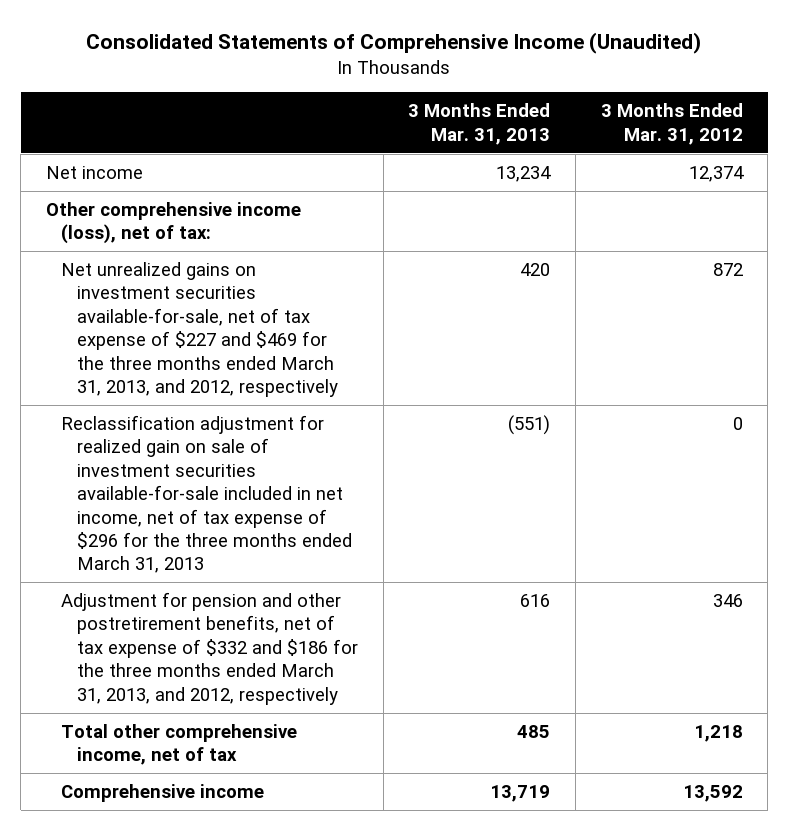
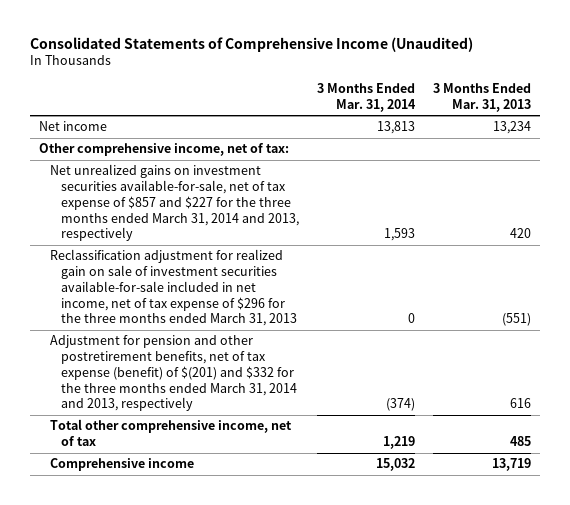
- | 3 Months Ended Mar. 31, 2013 | 3 Months Ended Mar. 31, 2012
+ | 3 Months Ended Mar. 31, 2014 | 3 Months Ended Mar. 31, 2013
- Other comprehensive income (loss), net of tax:
- Net unrealized gains on investment securities available-for-sale, net of tax expense of $227 and $469 for the three months ended March 31, 2013, and 2012, respectively | 420 | 872
+ Other comprehensive income, net of tax:
+ Net unrealized gains on investment securities available-for-sale, net of tax expense of $857 and $227 for the three months ended March 31, 2014 and 2013, respectively | 1,593 | 420
- Adjustment for pension and other postretirement benefits, net of tax expense of $332 and $186 for the three months ended March 31, 2013, and 2012, respectively | 616 | 346
+ Adjustment for pension and other postretirement benefits, net of tax expense (benefit) of $(201) and $332 for the three months ended March 31, 2014 and 2013, respectively | (374) | 616

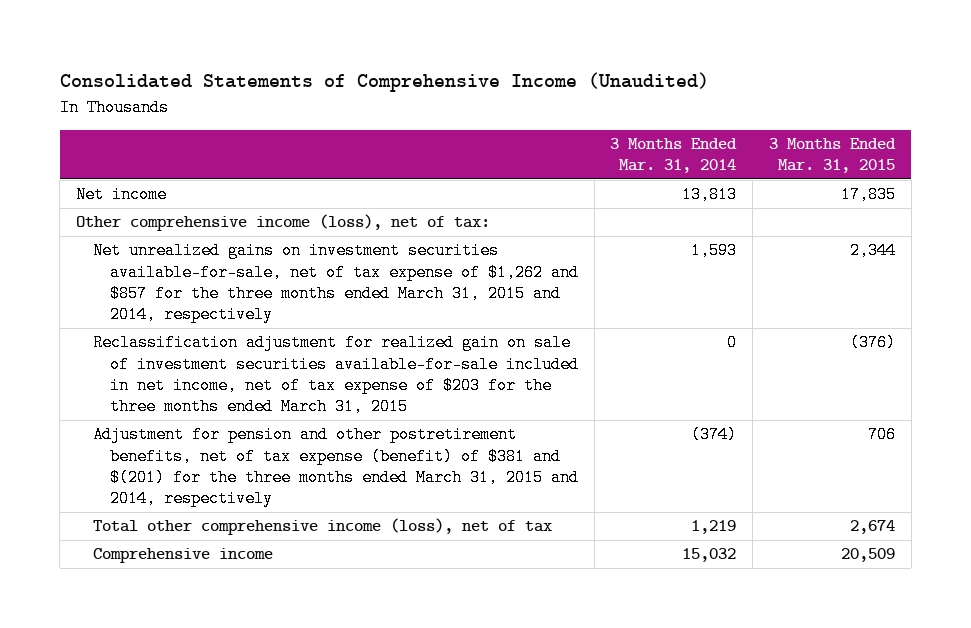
- | 3 Months Ended Mar. 31, 2014 | 3 Months Ended Mar. 31, 2013
+ | 3 Months Ended Mar. 31, 2014 | 3 Months Ended Mar. 31, 2015
- Other comprehensive income, net of tax:
- Net unrealized gains on investment securities available-for-sale, net of tax expense of $857 and $227 for the three months ended March 31, 2014 and 2013, respectively | 1,593 | 420
- Reclassification adjustment for realized gain on sale of investment securities available-for-sale included in net income, net of tax expense of $296 for the three months ended March 31, 2013 | 0 | (551)
- Adjustment for pension and other postretirement benefits, net of tax expense (benefit) of $(201) and $332 for the three months ended March 31, 2014 and 2013, respectively | (374) | 616
- Total other comprehensive income, net of tax | 1,219 | 485
+ Other comprehensive income (loss), net of tax:
+ Net unrealized gains on investment securities available-for-sale, net of tax expense of $1,262 and $857 for the three months ended March 31, 2015 and 2014, respectively | 1,593 | 2,344
+ Reclassification adjustment for realized gain on sale of investment securities available-for-sale included in net income, net of tax expense of $203 for the three months ended March 31, 2015 | 0 | (376)
+ Adjustment for pension and other postretirement benefits, net of tax expense (benefit) of $381 and $(201) for the three months ended March 31, 2015 and 2014, respectively | (374) | 706
+ Total other comprehensive income (loss), net of tax | 1,219 | 2,674

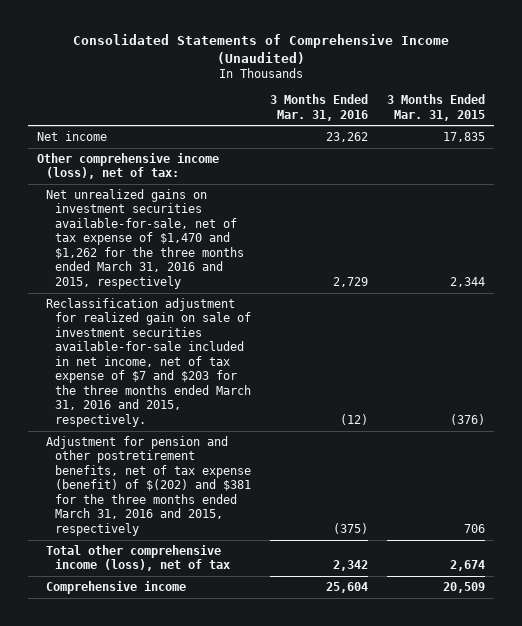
- | 3 Months Ended Mar. 31, 2014 | 3 Months Ended Mar. 31, 2015
+ | 3 Months Ended Mar. 31, 2016 | 3 Months Ended Mar. 31, 2015
- Net unrealized gains on investment securities available-for-sale, net of tax expense of $1,262 and $857 for the three months ended March 31, 2015 and 2014, respectively | 1,593 | 2,344
- Reclassification adjustment for realized gain on sale of investment securities available-for-sale included in net income, net of tax expense of $203 for the three months ended March 31, 2015 | 0 | (376)
- Adjustment for pension and other postretirement benefits, net of tax expense (benefit) of $381 and $(201) for the three months ended March 31, 2015 and 2014, respectively | (374) | 706
+ Net unrealized gains on investment securities available-for-sale, net of tax expense of $1,470 and $1,262 for the three months ended March 31, 2016 and 2015, respectively | 2,729 | 2,344
+ Reclassification adjustment for realized gain on sale of investment securities available-for-sale included in net income, net of tax expense of $7 and $203 for the three months ended March 31, 2016 and 2015, respectively. | (12) | (376)
+ Adjustment for pension and other postretirement benefits, net of tax expense (benefit) of $(202) and $381 for the three months ended March 31, 2016 and 2015, respectively | (375) | 706

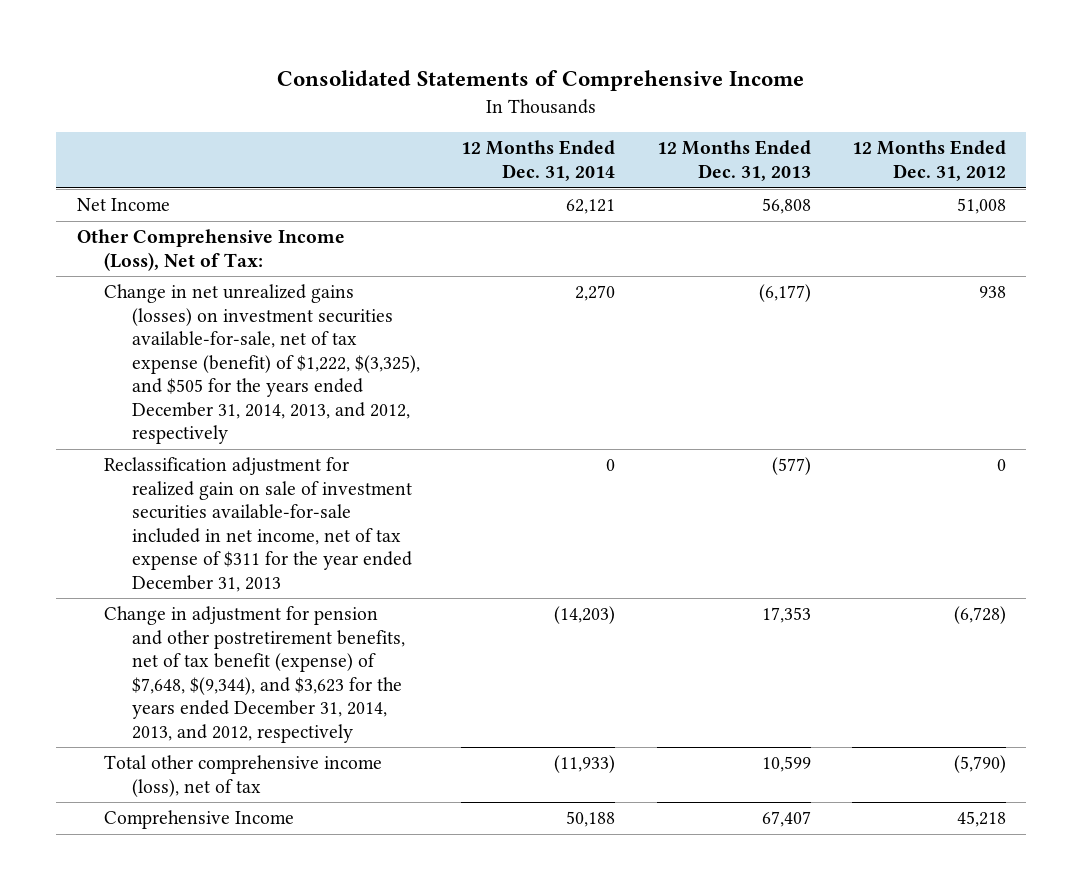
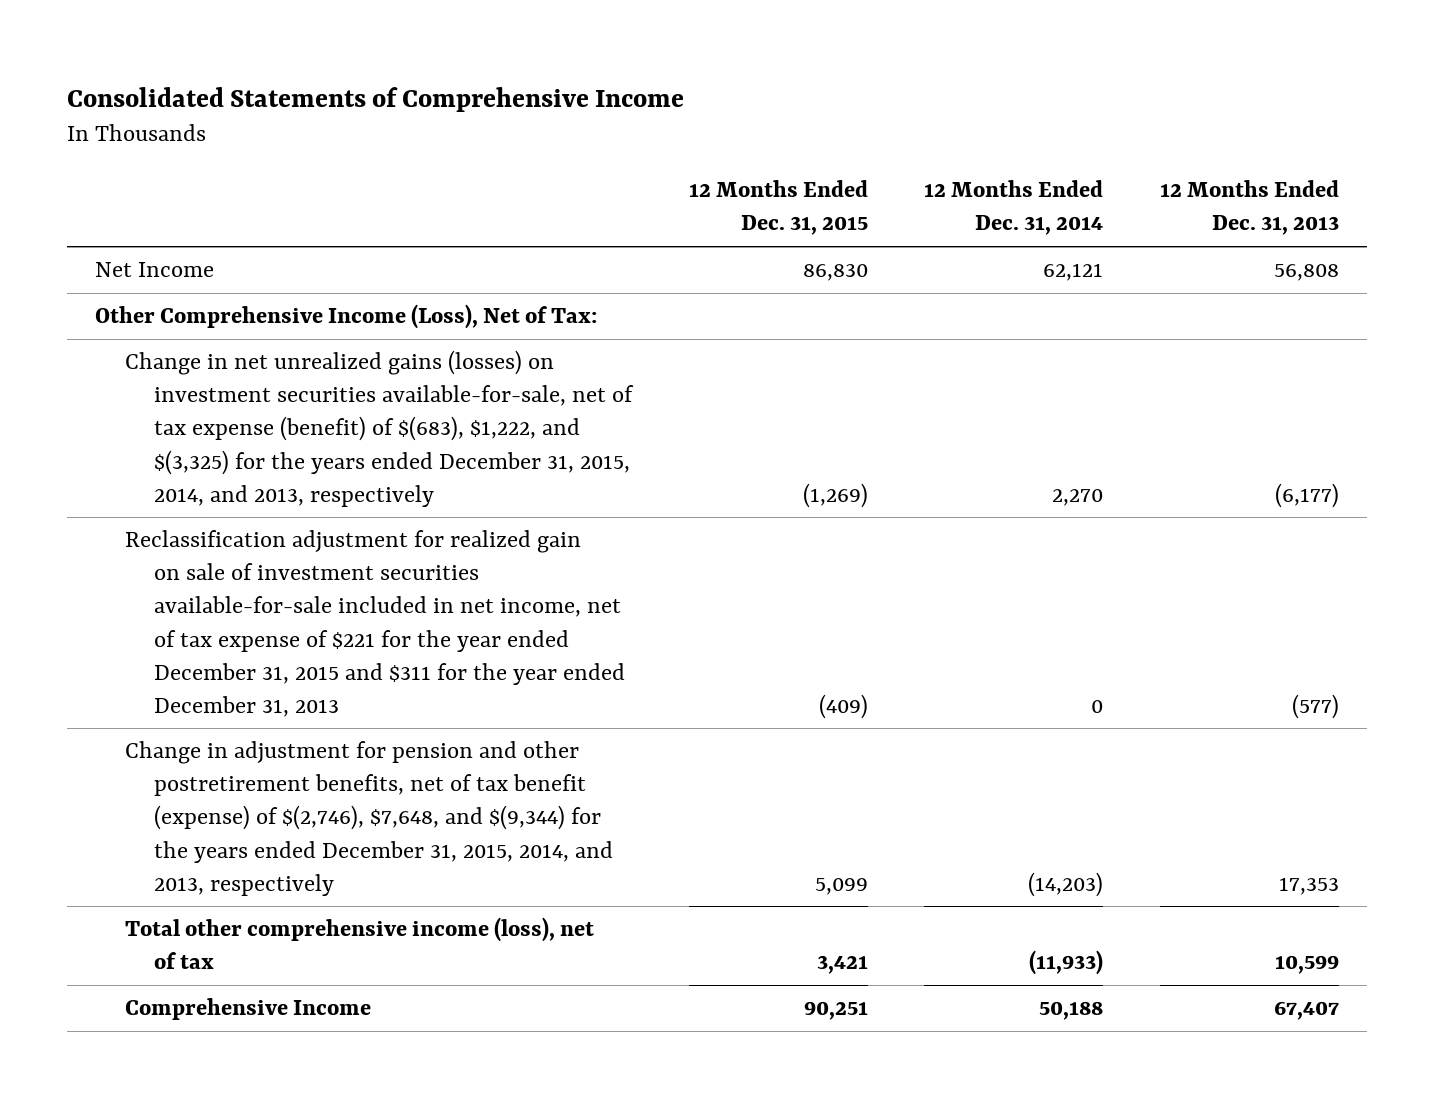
- | 12 Months Ended Dec. 31, 2014 | 12 Months Ended Dec. 31, 2013 | 12 Months Ended Dec. 31, 2012
+ | 12 Months Ended Dec. 31, 2015 | 12 Months Ended Dec. 31, 2014 | 12 Months Ended Dec. 31, 2013
- Change in net unrealized gains (losses) on investment securities available-for-sale, net of tax expense (benefit) of $1,222, $(3,325), and $505 for the years ended December 31, 2014, 2013, and 2012, respectively | 2,270 | (6,177) | 938
- Reclassification adjustment for realized gain on sale of investment securities available-for-sale included in net income, net of tax expense of $311 for the year ended December 31, 2013 | 0 | (577) | 0
- Change in adjustment for pension and other postretirement benefits, net of tax benefit (expense) of $7,648, $(9,344), and $3,623 for the years ended December 31, 2014, 2013, and 2012, respectively | (14,203) | 17,353 | (6,728)
+ Change in net unrealized gains (losses) on investment securities available-for-sale, net of tax expense (benefit) of $(683), $1,222, and $(3,325) for the years ended December 31, 2015, 2014, and 2013, respectively | (1,269) | 2,270 | (6,177)
+ Reclassification adjustment for realized gain on sale of investment securities available-for-sale included in net income, net of tax expense of $221 for the year ended December 31, 2015 and $311 for the year ended December 31, 2013 | (409) | 0 | (577)
+ Change in adjustment for pension and other postretirement benefits, net of tax benefit (expense) of $(2,746), $7,648, and $(9,344) for the years ended December 31, 2015, 2014, and 2013, respectively | 5,099 | (14,203) | 17,353

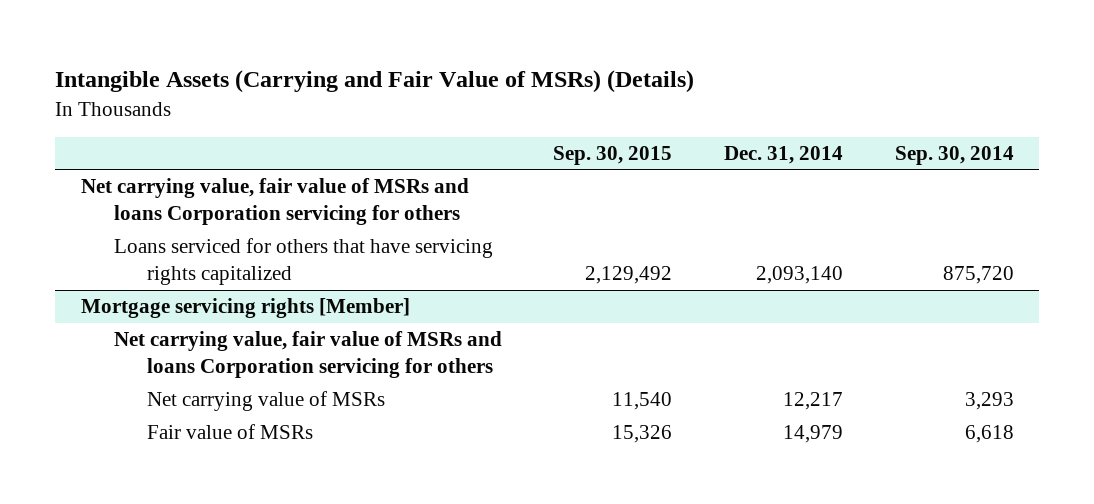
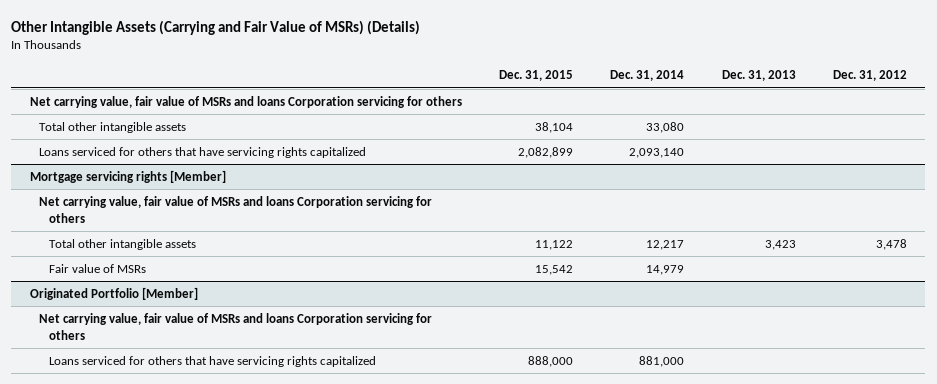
- Intangible Assets (Carrying and Fair Value of MSRs) (Details)
+ Other Intangible Assets (Carrying and Fair Value of MSRs) (Details)
- | Sep. 30, 2015 | Dec. 31, 2014 | Sep. 30, 2014
+ | Dec. 31, 2015 | Dec. 31, 2014 | Dec. 31, 2013 | Dec. 31, 2012
+ Total other intangible assets | 38,104 | 33,080 | |
@ Mortgage servicing rights [Member]
- Net carrying value of MSRs | 11,540 | 12,217 | 3,293
+ Total other intangible assets | 11,122 | 12,217 | 3,423 | 3,478
+ Originated Portfolio [Member]
+ Net carrying value, fair value of MSRs and loans Corporation servicing for others
+ Loans serviced for others that have servicing rights capitalized | 888,000 | 881,000 | |

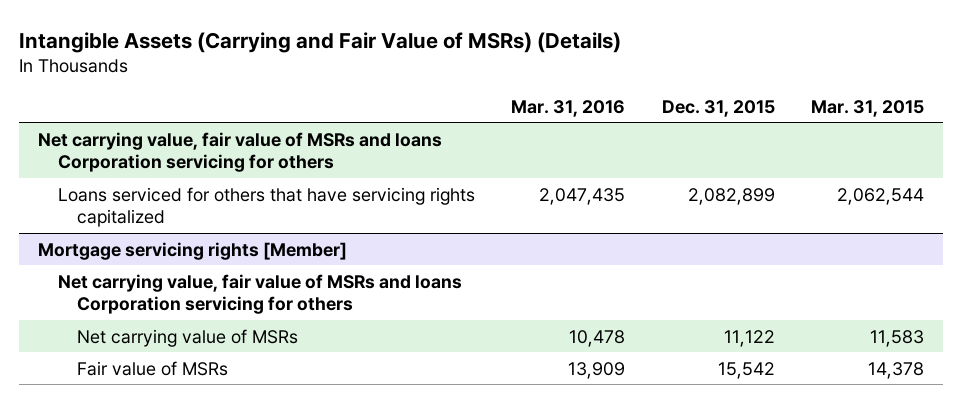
- Other Intangible Assets (Carrying and Fair Value of MSRs) (Details)
+ Intangible Assets (Carrying and Fair Value of MSRs) (Details)
- | Dec. 31, 2015 | Dec. 31, 2014 | Dec. 31, 2013 | Dec. 31, 2012
+ | Mar. 31, 2016 | Dec. 31, 2015 | Mar. 31, 2015
- Total other intangible assets | 38,104 | 33,080 | |
@ Mortgage servicing rights [Member]
- Total other intangible assets | 11,122 | 12,217 | 3,423 | 3,478
+ Net carrying value of MSRs | 10,478 | 11,122 | 11,583
- Originated Portfolio [Member]
- Net carrying value, fair value of MSRs and loans Corporation servicing for others
- Loans serviced for others that have servicing rights capitalized | 888,000 | 881,000 | |

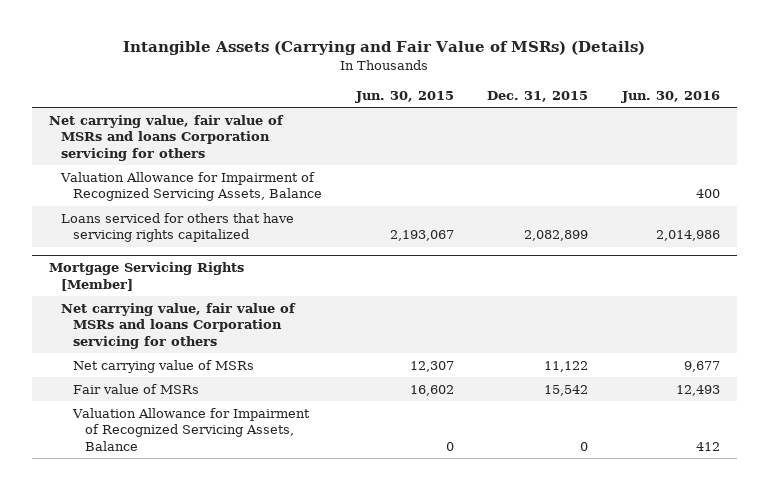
- | Mar. 31, 2016 | Dec. 31, 2015 | Mar. 31, 2015
+ | Jun. 30, 2015 | Dec. 31, 2015 | Jun. 30, 2016
+ Valuation Allowance for Impairment of Recognized Servicing Assets, Balance | | | 400
- Mortgage servicing rights [Member]
+ Mortgage Servicing Rights [Member]
+ Valuation Allowance for Impairment of Recognized Servicing Assets, Balance | 0 | 0 | 412

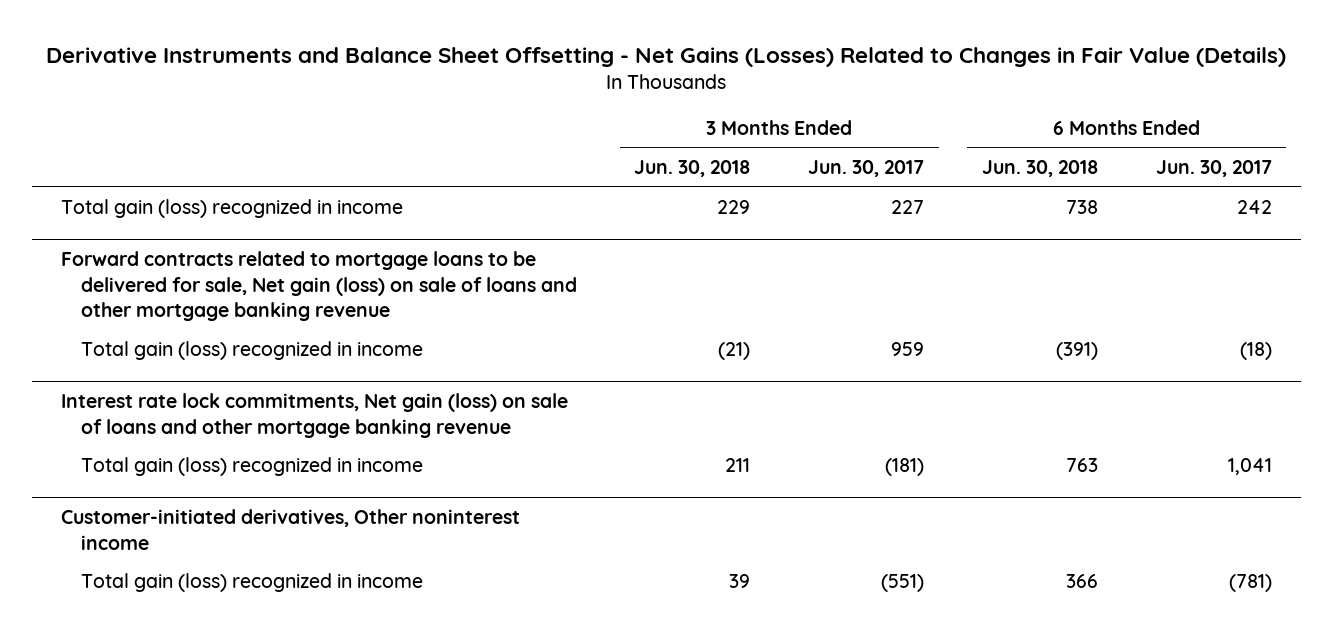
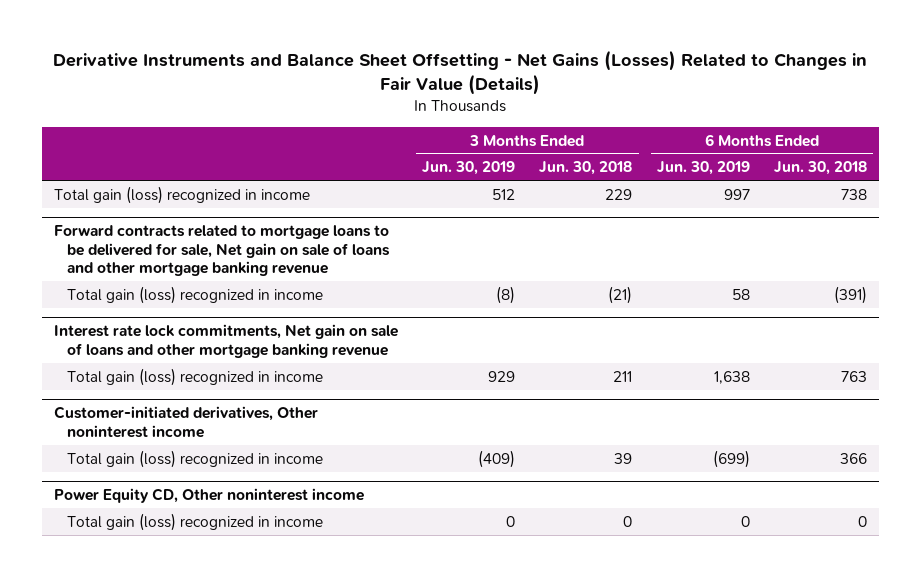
- | 3 Months Ended Jun. 30, 2018 | 3 Months Ended Jun. 30, 2017 | 6 Months Ended Jun. 30, 2018 | 6 Months Ended Jun. 30, 2017
+ | 3 Months Ended Jun. 30, 2019 | 3 Months Ended Jun. 30, 2018 | 6 Months Ended Jun. 30, 2019 | 6 Months Ended Jun. 30, 2018
- Forward contracts related to mortgage loans to be delivered for sale, Net gain (loss) on sale of loans and other mortgage banking revenue
+ Forward contracts related to mortgage loans to be delivered for sale, Net gain on sale of loans and other mortgage banking revenue
- Interest rate lock commitments, Net gain (loss) on sale of loans and other mortgage banking revenue
+ Interest rate lock commitments, Net gain on sale of loans and other mortgage banking revenue
+ Power Equity CD, Other noninterest income
+ Total gain (loss) recognized in income | 0 | 0 | 0 | 0

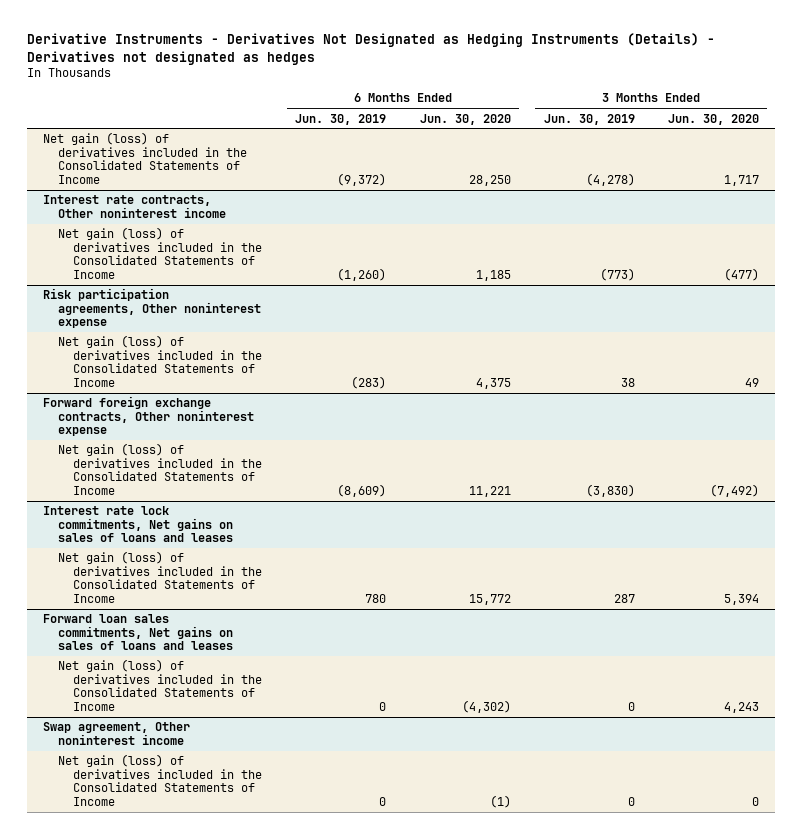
- Derivative Instruments and Balance Sheet Offsetting - Net Gains (Losses) Related to Changes in Fair Value (Details)
+ Derivative Instruments - Derivatives Not Designated as Hedging Instruments (Details) - Derivatives not designated as hedges
- | 3 Months Ended Jun. 30, 2019 | 3 Months Ended Jun. 30, 2018 | 6 Months Ended Jun. 30, 2019 | 6 Months Ended Jun. 30, 2018
+ | 6 Months Ended Jun. 30, 2019 | 6 Months Ended Jun. 30, 2020 | 3 Months Ended Jun. 30, 2019 | 3 Months Ended Jun. 30, 2020
- Total gain (loss) recognized in income | 512 | 229 | 997 | 738
- Forward contracts related to mortgage loans to be delivered for sale, Net gain on sale of loans and other mortgage banking revenue
- Total gain (loss) recognized in income | (8) | (21) | 58 | (391)
- Interest rate lock commitments, Net gain on sale of loans and other mortgage banking revenue
- Total gain (loss) recognized in income | 929 | 211 | 1,638 | 763
- Customer-initiated derivatives, Other noninterest income
- Total gain (loss) recognized in income | (409) | 39 | (699) | 366
- Power Equity CD, Other noninterest income
- Total gain (loss) recognized in income | 0 | 0 | 0 | 0
+ Net gain (loss) of derivatives included in the Consolidated Statements of Income | (9,372) | 28,250 | (4,278) | 1,717
+ Interest rate contracts, Other noninterest income
+ Net gain (loss) of derivatives included in the Consolidated Statements of Income | (1,260) | 1,185 | (773) | (477)
+ Risk participation agreements, Other noninterest expense
+ Net gain (loss) of derivatives included in the Consolidated Statements of Income | (283) | 4,375 | 38 | 49
+ Forward foreign exchange contracts, Other noninterest expense
+ Net gain (loss) of derivatives included in the Consolidated Statements of Income | (8,609) | 11,221 | (3,830) | (7,492)
+ Interest rate lock commitments, Net gains on sales of loans and leases
+ Net gain (loss) of derivatives included in the Consolidated Statements of Income | 780 | 15,772 | 287 | 5,394
+ Forward loan sales commitments, Net gains on sales of loans and leases
+ Net gain (loss) of derivatives included in the Consolidated Statements of Income | 0 | (4,302) | 0 | 4,243
+ Swap agreement, Other noninterest income
+ Net gain (loss) of derivatives included in the Consolidated Statements of Income | 0 | (1) | 0 | 0

